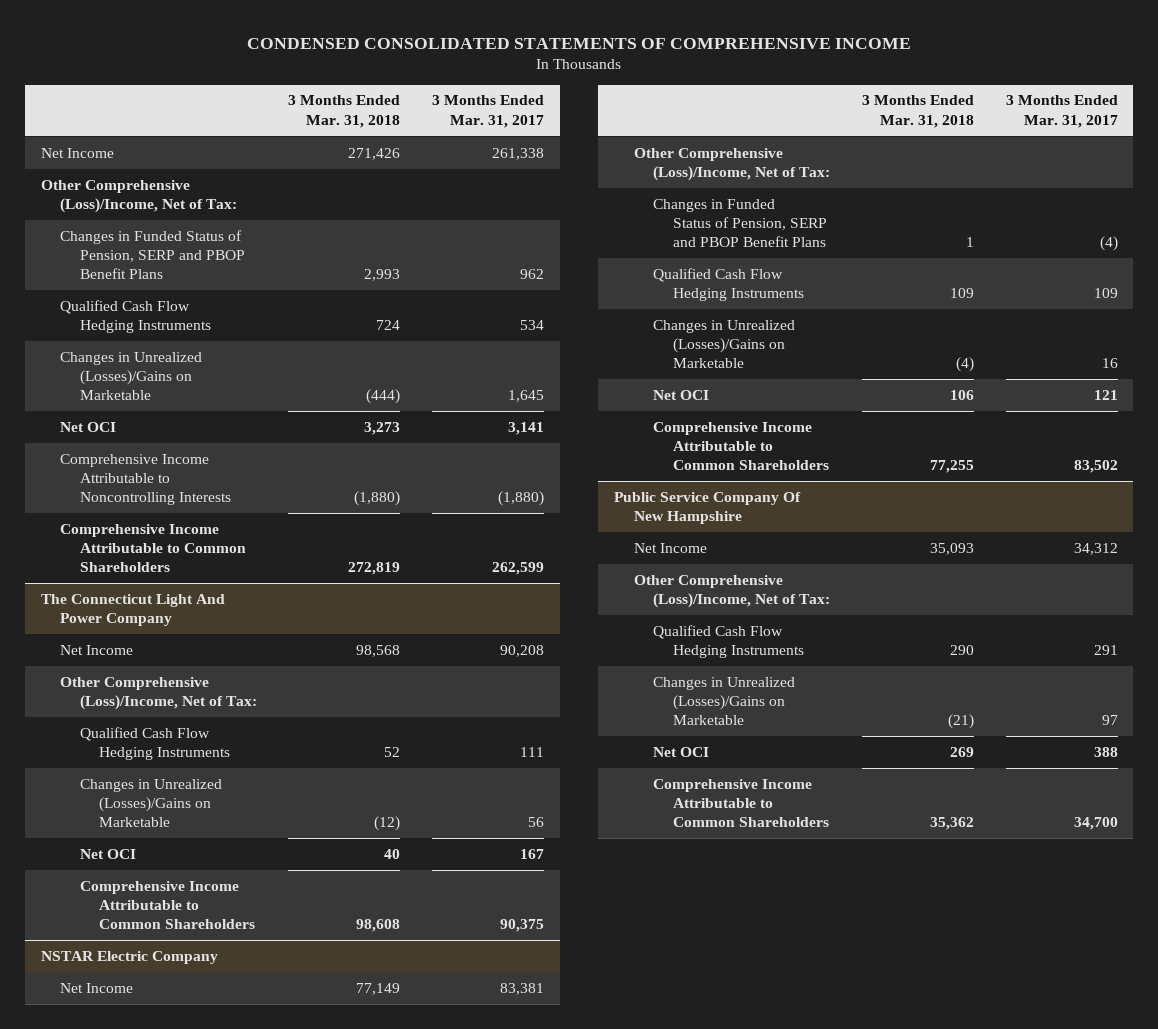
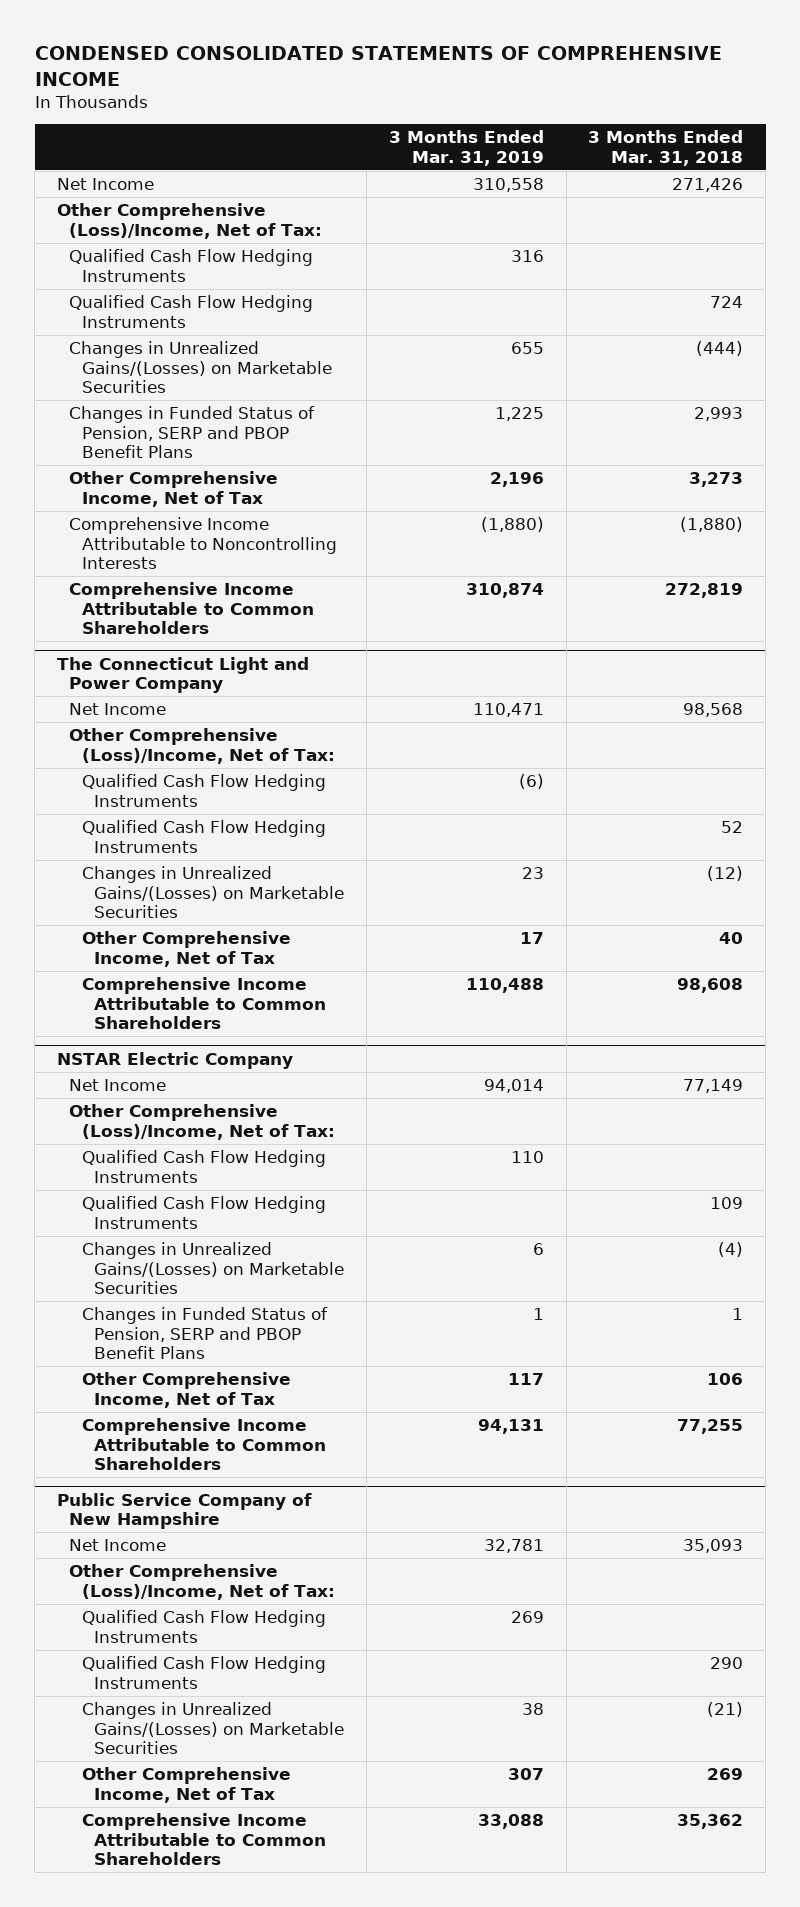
- | 3 Months Ended Mar. 31, 2018 | 3 Months Ended Mar. 31, 2017
+ | 3 Months Ended Mar. 31, 2019 | 3 Months Ended Mar. 31, 2018
+ Qualified Cash Flow Hedging Instruments | 316 |
- Changes in Unrealized (Losses)/Gains on Marketable | (444) | 1,645
- Net OCI | 3,273 | 3,141
+ Changes in Unrealized Gains/(Losses) on Marketable Securities | 655 | (444)
moved down: Changes in Funded Status of Pension, SERP and PBOP Benefit Plans | 1,225 | 2,993
+ Other Comprehensive Income, Net of Tax | 2,196 | 3,273
- The Connecticut Light And Power Company
+ The Connecticut Light and Power Company
+ Qualified Cash Flow Hedging Instruments | (6) |
- Changes in Unrealized (Losses)/Gains on Marketable | (12) | 56
- Net OCI | 40 | 167
+ Changes in Unrealized Gains/(Losses) on Marketable Securities | 23 | (12)
+ Other Comprehensive Income, Net of Tax | 17 | 40
@ NSTAR Electric Company
+ Qualified Cash Flow Hedging Instruments | 110 |
- Changes in Unrealized (Losses)/Gains on Marketable | (4) | 16
- Net OCI | 106 | 121
+ Changes in Unrealized Gains/(Losses) on Marketable Securities | 6 | (4)
moved down: Changes in Funded Status of Pension, SERP and PBOP Benefit Plans | 1 | 1
+ Other Comprehensive Income, Net of Tax | 117 | 106
- Public Service Company Of New Hampshire
+ Public Service Company of New Hampshire
+ Qualified Cash Flow Hedging Instruments | 269 |
- Changes in Unrealized (Losses)/Gains on Marketable | (21) | 97
- Net OCI | 269 | 388
+ Changes in Unrealized Gains/(Losses) on Marketable Securities | 38 | (21)
+ Other Comprehensive Income, Net of Tax | 307 | 269

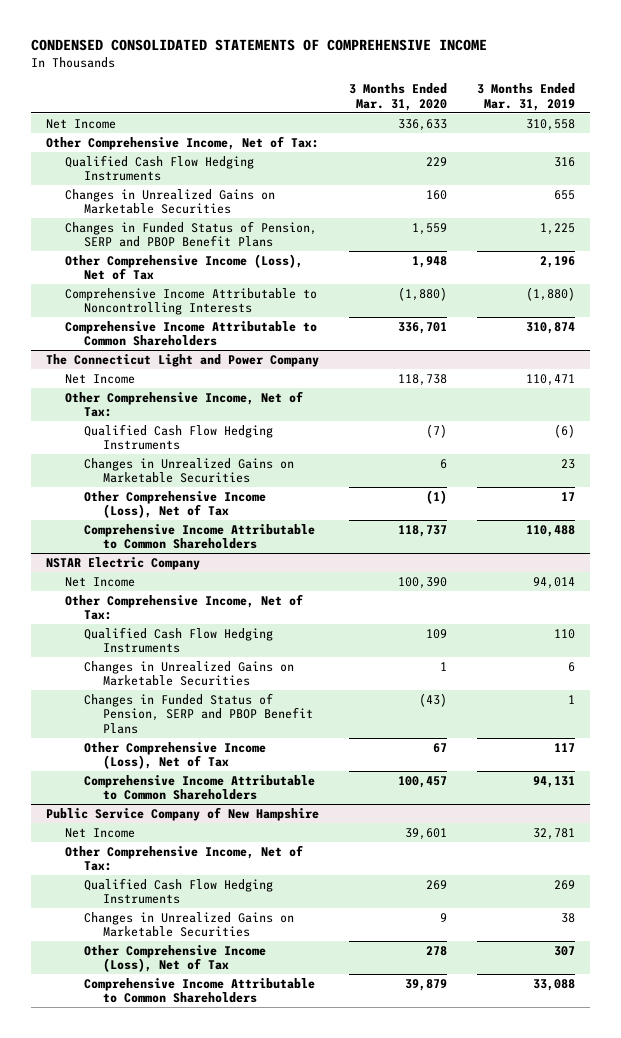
- | 3 Months Ended Mar. 31, 2019 | 3 Months Ended Mar. 31, 2018
+ | 3 Months Ended Mar. 31, 2020 | 3 Months Ended Mar. 31, 2019
- Other Comprehensive (Loss)/Income, Net of Tax:
+ Other Comprehensive Income, Net of Tax:
- Qualified Cash Flow Hedging Instruments | | 724
- Changes in Unrealized Gains/(Losses) on Marketable Securities | 655 | (444)
+ Changes in Unrealized Gains on Marketable Securities | 160 | 655
- Other Comprehensive Income, Net of Tax | 2,196 | 3,273
+ Other Comprehensive Income (Loss), Net of Tax | 1,948 | 2,196
@ The Connecticut Light and Power Company
- Other Comprehensive (Loss)/Income, Net of Tax:
+ Other Comprehensive Income, Net of Tax:
- Qualified Cash Flow Hedging Instruments | | 52
- Changes in Unrealized Gains/(Losses) on Marketable Securities | 23 | (12)
- Other Comprehensive Income, Net of Tax | 17 | 40
+ Changes in Unrealized Gains on Marketable Securities | 6 | 23
+ Other Comprehensive Income (Loss), Net of Tax | (1) | 17
@ NSTAR Electric Company
- Other Comprehensive (Loss)/Income, Net of Tax:
+ Other Comprehensive Income, Net of Tax:
- Qualified Cash Flow Hedging Instruments | | 109
- Changes in Unrealized Gains/(Losses) on Marketable Securities | 6 | (4)
+ Changes in Unrealized Gains on Marketable Securities | 1 | 6
- Other Comprehensive Income, Net of Tax | 117 | 106
+ Other Comprehensive Income (Loss), Net of Tax | 67 | 117
@ Public Service Company of New Hampshire
- Other Comprehensive (Loss)/Income, Net of Tax:
+ Other Comprehensive Income, Net of Tax:
- Qualified Cash Flow Hedging Instruments | | 290
- Changes in Unrealized Gains/(Losses) on Marketable Securities | 38 | (21)
- Other Comprehensive Income, Net of Tax | 307 | 269
+ Changes in Unrealized Gains on Marketable Securities | 9 | 38
+ Other Comprehensive Income (Loss), Net of Tax | 278 | 307

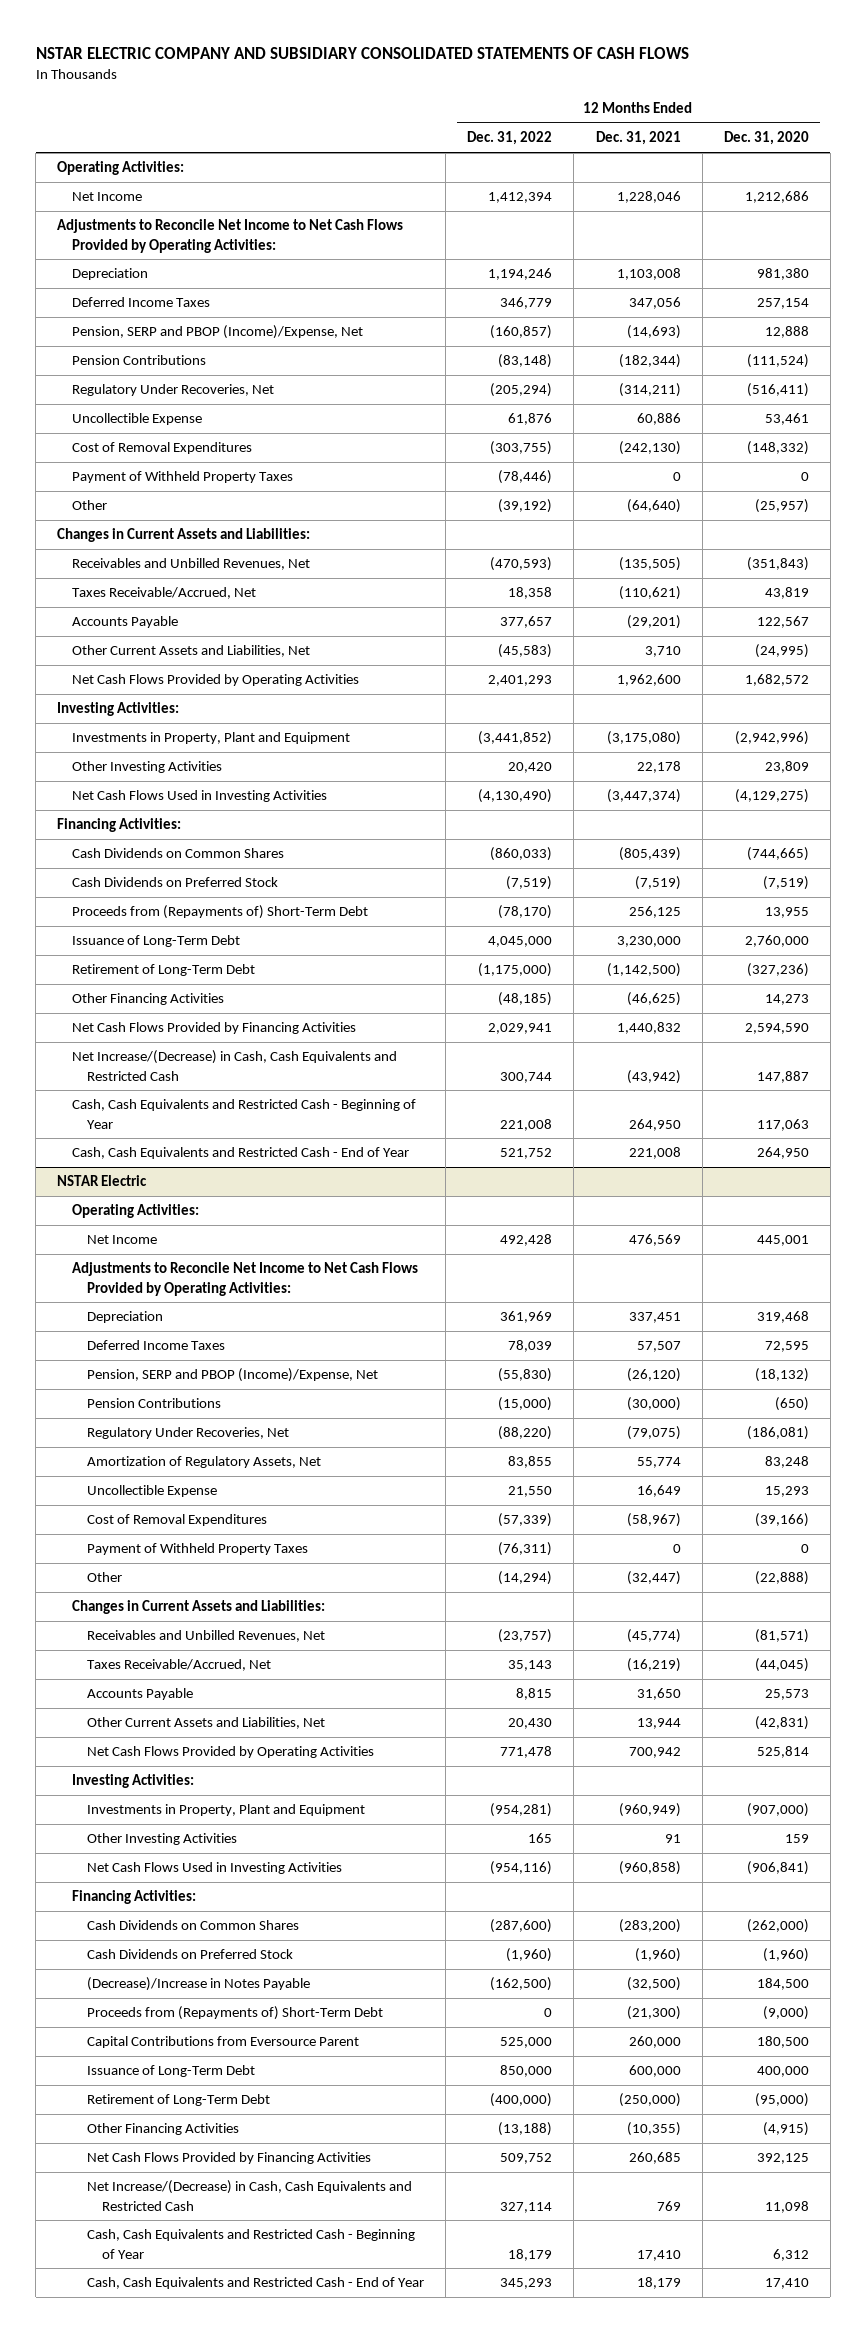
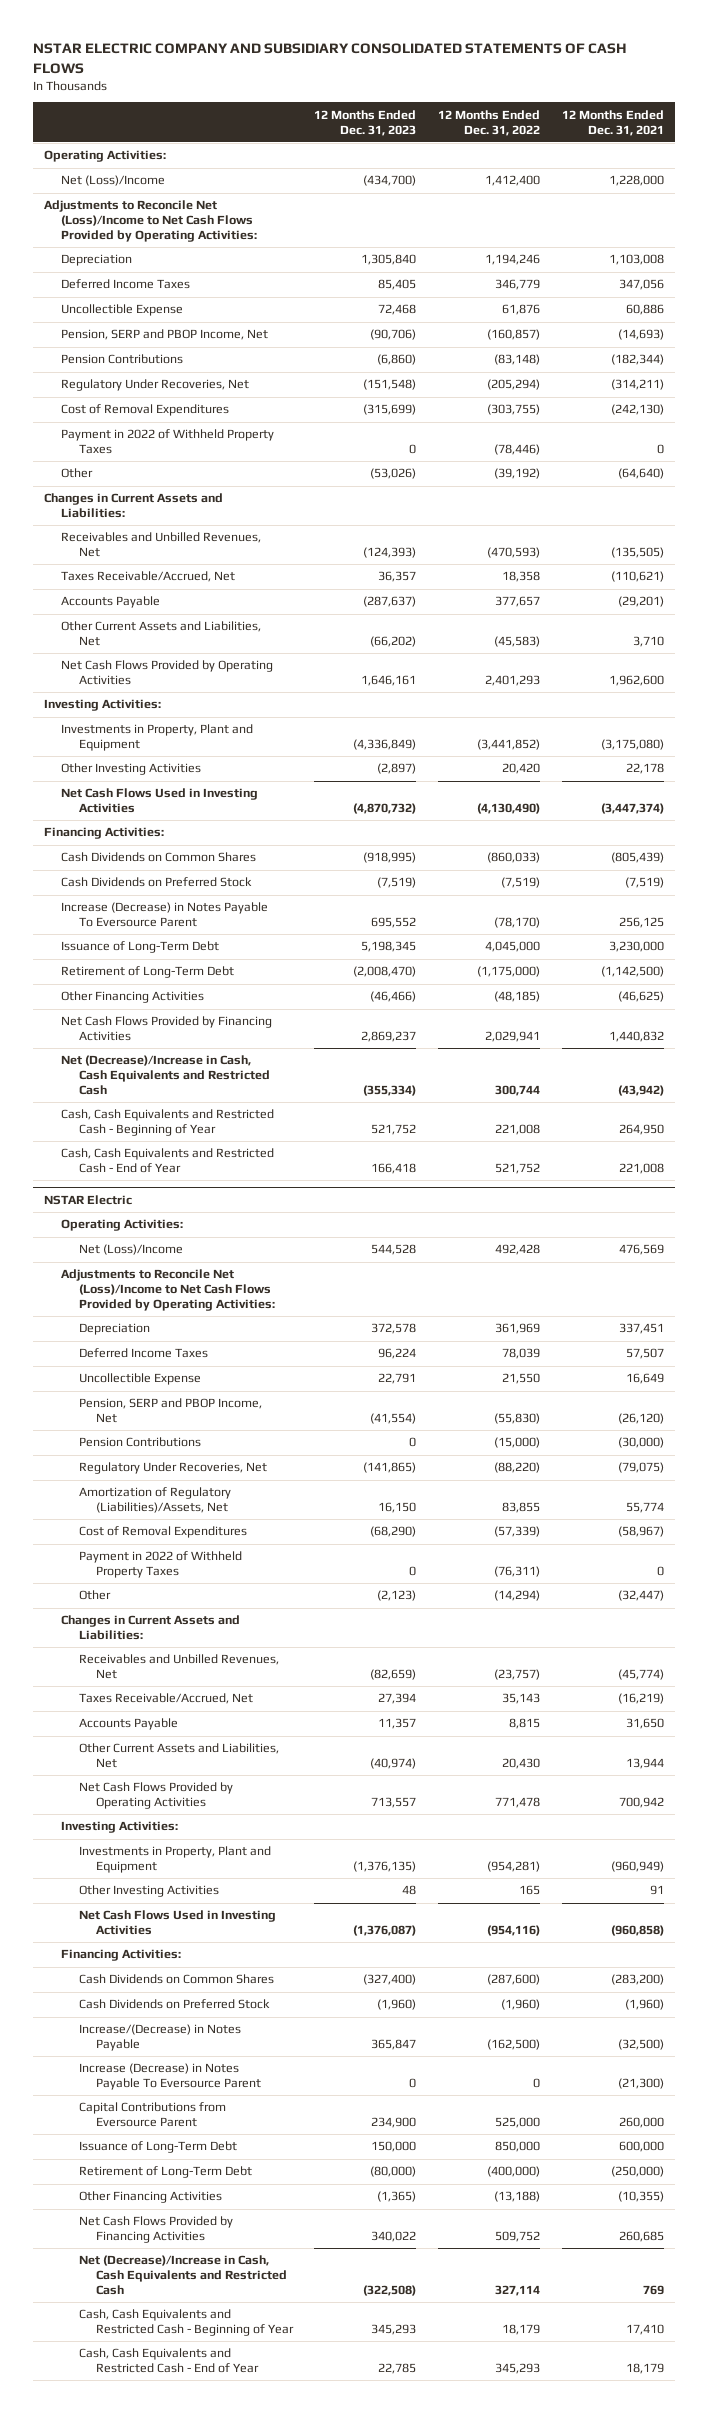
- | 12 Months Ended Dec. 31, 2022 | 12 Months Ended Dec. 31, 2021 | 12 Months Ended Dec. 31, 2020
+ | 12 Months Ended Dec. 31, 2023 | 12 Months Ended Dec. 31, 2022 | 12 Months Ended Dec. 31, 2021
- Net Income | 1,412,394 | 1,228,046 | 1,212,686
- Adjustments to Reconcile Net Income to Net Cash Flows Provided by Operating Activities:
+ Net (Loss)/Income | (434,700) | 1,412,400 | 1,228,000
+ Adjustments to Reconcile Net (Loss)/Income to Net Cash Flows Provided by Operating Activities:
- Pension, SERP and PBOP (Income)/Expense, Net | (160,857) | (14,693) | 12,888
moved up: Uncollectible Expense | 72,468 | 61,876 | 60,886
+ Pension, SERP and PBOP Income, Net | (90,706) | (160,857) | (14,693)
- Payment of Withheld Property Taxes | (78,446) | 0 | 0
+ Payment in 2022 of Withheld Property Taxes | 0 | (78,446) | 0
- Proceeds from (Repayments of) Short-Term Debt | (78,170) | 256,125 | 13,955
+ Increase (Decrease) in Notes Payable To Eversource Parent | 695,552 | (78,170) | 256,125
- Net Increase/(Decrease) in Cash, Cash Equivalents and Restricted Cash | 300,744 | (43,942) | 147,887
+ Net (Decrease)/Increase in Cash, Cash Equivalents and Restricted Cash | (355,334) | 300,744 | (43,942)
@ NSTAR Electric
- Net Income | 492,428 | 476,569 | 445,001
- Adjustments to Reconcile Net Income to Net Cash Flows Provided by Operating Activities:
+ Net (Loss)/Income | 544,528 | 492,428 | 476,569
+ Adjustments to Reconcile Net (Loss)/Income to Net Cash Flows Provided by Operating Activities:
- Pension, SERP and PBOP (Income)/Expense, Net | (55,830) | (26,120) | (18,132)
moved up: Uncollectible Expense | 22,791 | 21,550 | 16,649
+ Pension, SERP and PBOP Income, Net | (41,554) | (55,830) | (26,120)
- Amortization of Regulatory Assets, Net | 83,855 | 55,774 | 83,248
+ Amortization of Regulatory (Liabilities)/Assets, Net | 16,150 | 83,855 | 55,774
- Payment of Withheld Property Taxes | (76,311) | 0 | 0
+ Payment in 2022 of Withheld Property Taxes | 0 | (76,311) | 0
- (Decrease)/Increase in Notes Payable | (162,500) | (32,500) | 184,500
- Proceeds from (Repayments of) Short-Term Debt | 0 | (21,300) | (9,000)
+ Increase/(Decrease) in Notes Payable | 365,847 | (162,500) | (32,500)
+ Increase (Decrease) in Notes Payable To Eversource Parent | 0 | 0 | (21,300)
- Net Increase/(Decrease) in Cash, Cash Equivalents and Restricted Cash | 327,114 | 769 | 11,098
+ Net (Decrease)/Increase in Cash, Cash Equivalents and Restricted Cash | (322,508) | 327,114 | 769

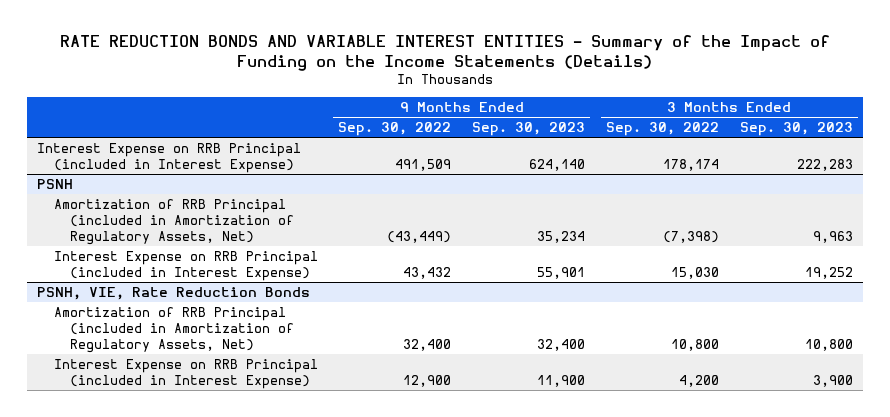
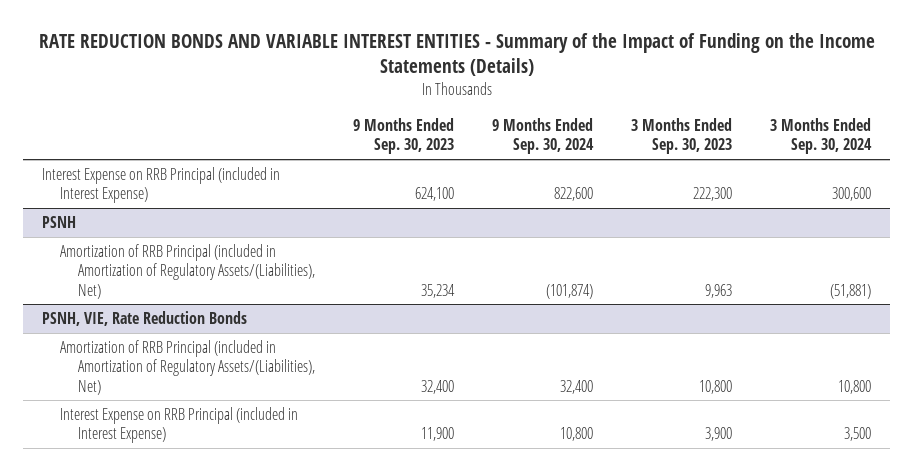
- | 9 Months Ended Sep. 30, 2022 | 9 Months Ended Sep. 30, 2023 | 3 Months Ended Sep. 30, 2022 | 3 Months Ended Sep. 30, 2023
+ | 9 Months Ended Sep. 30, 2023 | 9 Months Ended Sep. 30, 2024 | 3 Months Ended Sep. 30, 2023 | 3 Months Ended Sep. 30, 2024
- Interest Expense on RRB Principal (included in Interest Expense) | 491,509 | 624,140 | 178,174 | 222,283
+ Interest Expense on RRB Principal (included in Interest Expense) | 624,100 | 822,600 | 222,300 | 300,600
@ PSNH
- Amortization of RRB Principal (included in Amortization of Regulatory Assets, Net) | (43,449) | 35,234 | (7,398) | 9,963
- Interest Expense on RRB Principal (included in Interest Expense) | 43,432 | 55,901 | 15,030 | 19,252
+ Amortization of RRB Principal (included in Amortization of Regulatory Assets/(Liabilities), Net) | 35,234 | (101,874) | 9,963 | (51,881)
@ PSNH, VIE, Rate Reduction Bonds
- Amortization of RRB Principal (included in Amortization of Regulatory Assets, Net) | 32,400 | 32,400 | 10,800 | 10,800
+ Amortization of RRB Principal (included in Amortization of Regulatory Assets/(Liabilities), Net) | 32,400 | 32,400 | 10,800 | 10,800

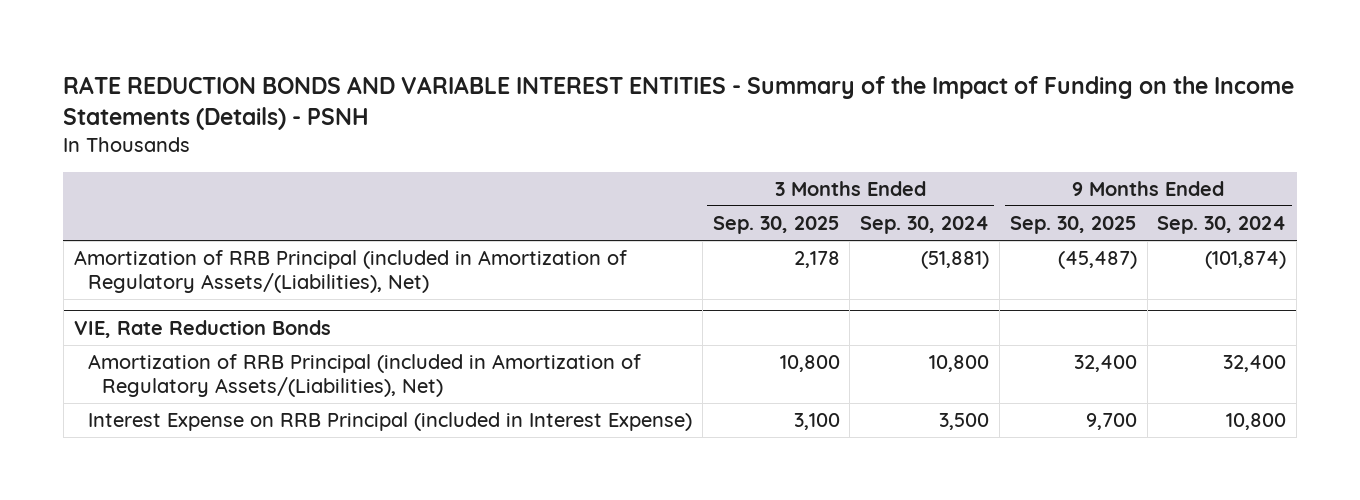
- RATE REDUCTION BONDS AND VARIABLE INTEREST ENTITIES - Summary of the Impact of Funding on the Income Statements (Details)
+ RATE REDUCTION BONDS AND VARIABLE INTEREST ENTITIES - Summary of the Impact of Funding on the Income Statements (Details) - PSNH
- | 9 Months Ended Sep. 30, 2023 | 9 Months Ended Sep. 30, 2024 | 3 Months Ended Sep. 30, 2023 | 3 Months Ended Sep. 30, 2024
+ | 3 Months Ended Sep. 30, 2025 | 3 Months Ended Sep. 30, 2024 | 9 Months Ended Sep. 30, 2025 | 9 Months Ended Sep. 30, 2024
- Interest Expense on RRB Principal (included in Interest Expense) | 624,100 | 822,600 | 222,300 | 300,600
- PSNH
- PSNH, VIE, Rate Reduction Bonds
+ VIE, Rate Reduction Bonds

